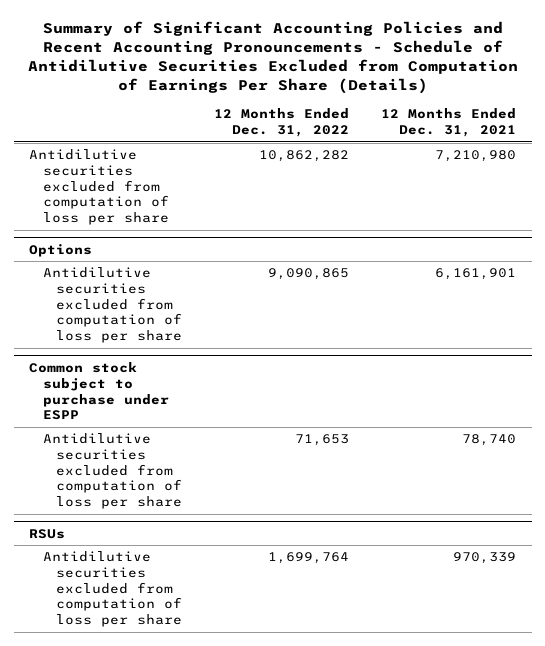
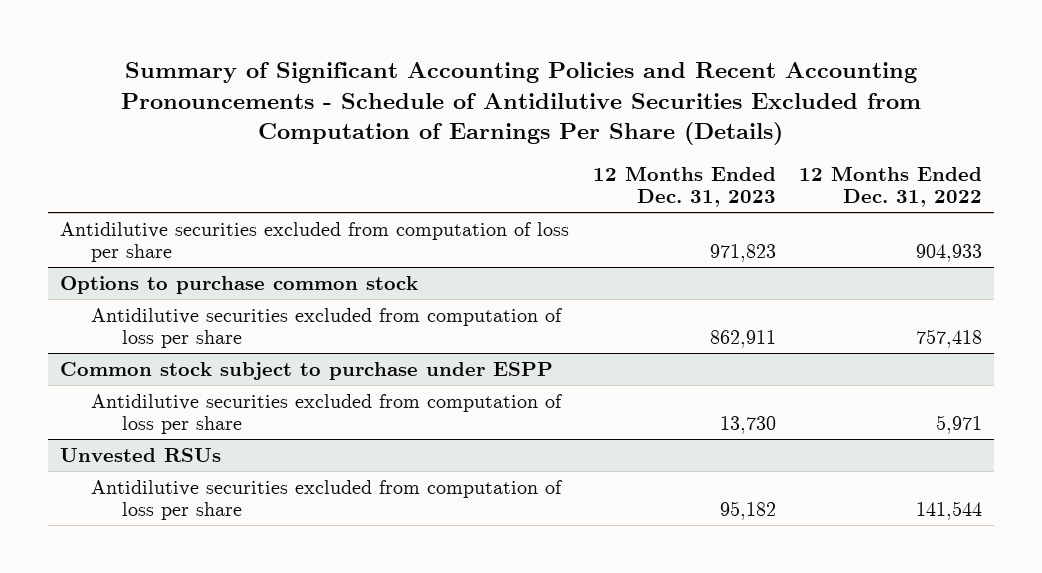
- | 12 Months Ended Dec. 31, 2022 | 12 Months Ended Dec. 31, 2021
+ | 12 Months Ended Dec. 31, 2023 | 12 Months Ended Dec. 31, 2022
- Antidilutive securities excluded from computation of loss per share | 10,862,282 | 7,210,980
- Options
- Antidilutive securities excluded from computation of loss per share | 9,090,865 | 6,161,901
+ Antidilutive securities excluded from computation of loss per share | 971,823 | 904,933
+ Options to purchase common stock
+ Antidilutive securities excluded from computation of loss per share | 862,911 | 757,418
@ Common stock subject to purchase under ESPP
- Antidilutive securities excluded from computation of loss per share | 71,653 | 78,740
- RSUs
- Antidilutive securities excluded from computation of loss per share | 1,699,764 | 970,339
@ Common stock subject to purchase under ESPP
+ Antidilutive securities excluded from computation of loss per share | 13,730 | 5,971
+ Unvested RSUs
+ Antidilutive securities excluded from computation of loss per share | 95,182 | 141,544

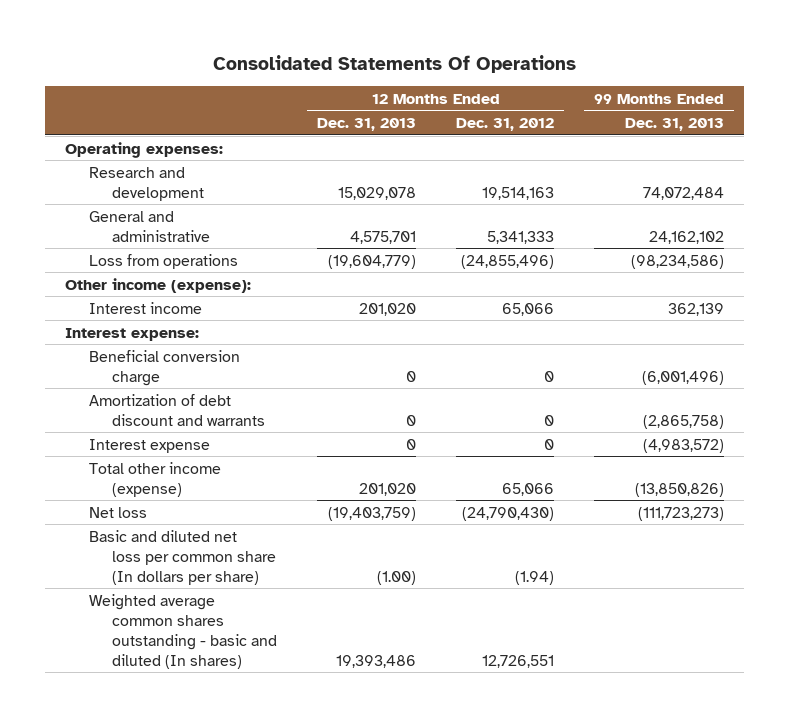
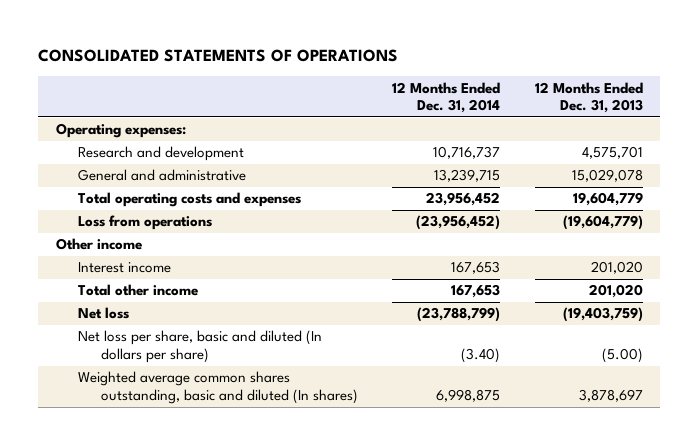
- Consolidated Statements Of Operations
+ CONSOLIDATED STATEMENTS OF OPERATIONS
- | 12 Months Ended Dec. 31, 2013 | 12 Months Ended Dec. 31, 2012 | 99 Months Ended Dec. 31, 2013
+ | 12 Months Ended Dec. 31, 2014 | 12 Months Ended Dec. 31, 2013
- Research and development | 15,029,078 | 19,514,163 | 74,072,484
- General and administrative | 4,575,701 | 5,341,333 | 24,162,102
+ Research and development | 10,716,737 | 4,575,701
+ General and administrative | 13,239,715 | 15,029,078
+ Total operating costs and expenses | 23,956,452 | 19,604,779
- Other income (expense):
+ Other income
- Interest expense:
- Beneficial conversion charge | 0 | 0 | (6,001,496)
- Amortization of debt discount and warrants | 0 | 0 | (2,865,758)
- Interest expense | 0 | 0 | (4,983,572)
- Total other income (expense) | 201,020 | 65,066 | (13,850,826)
+ Total other income | 167,653 | 201,020
- Basic and diluted net loss per common share (In dollars per share) | (1.00) | (1.94) |
- Weighted average common shares outstanding - basic and diluted (In shares) | 19,393,486 | 12,726,551 |
+ Net loss per share, basic and diluted (In dollars per share) | (3.40) | (5.00)
+ Weighted average common shares outstanding, basic and diluted (In shares) | 6,998,875 | 3,878,697

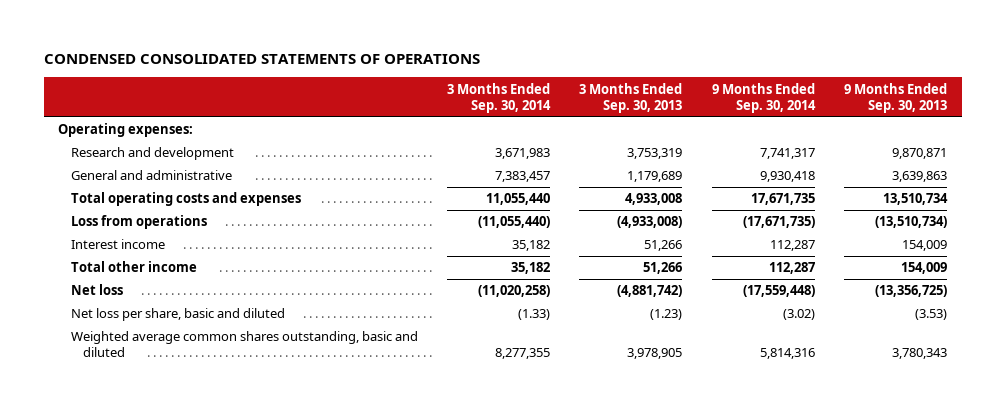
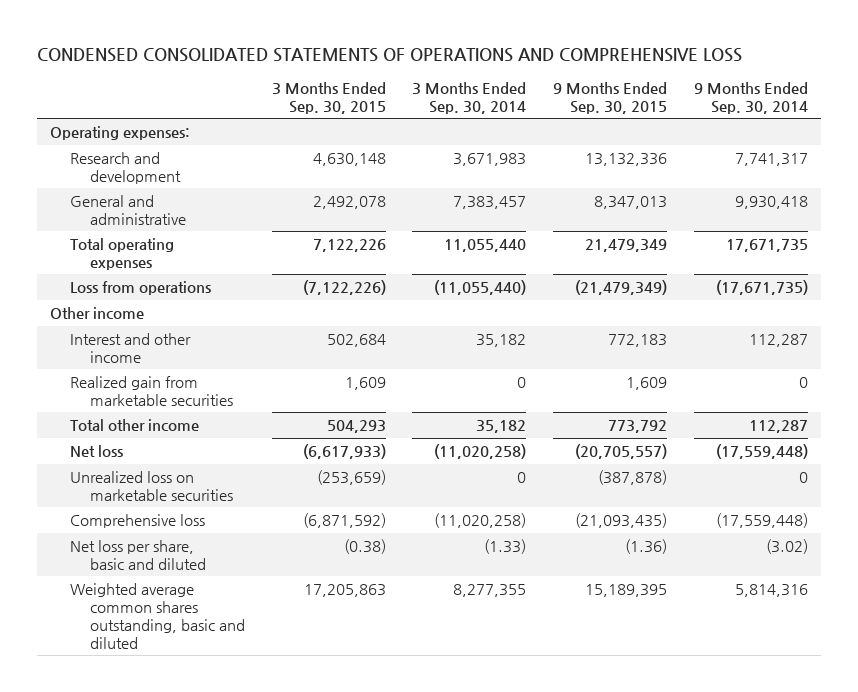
- CONDENSED CONSOLIDATED STATEMENTS OF OPERATIONS
+ CONDENSED CONSOLIDATED STATEMENTS OF OPERATIONS AND COMPREHENSIVE LOSS
- | 3 Months Ended Sep. 30, 2014 | 3 Months Ended Sep. 30, 2013 | 9 Months Ended Sep. 30, 2014 | 9 Months Ended Sep. 30, 2013
+ | 3 Months Ended Sep. 30, 2015 | 3 Months Ended Sep. 30, 2014 | 9 Months Ended Sep. 30, 2015 | 9 Months Ended Sep. 30, 2014
- Total operating costs and expenses | 11,055,440 | 4,933,008 | 17,671,735 | 13,510,734
+ Total operating expenses | 7,122,226 | 11,055,440 | 21,479,349 | 17,671,735
- Interest income | 35,182 | 51,266 | 112,287 | 154,009
+ Other income
+ Interest and other income | 502,684 | 35,182 | 772,183 | 112,287
+ Realized gain from marketable securities | 1,609 | 0 | 1,609 | 0
+ Unrealized loss on marketable securities | (253,659) | 0 | (387,878) | 0
+ Comprehensive loss | (6,871,592) | (11,020,258) | (21,093,435) | (17,559,448)

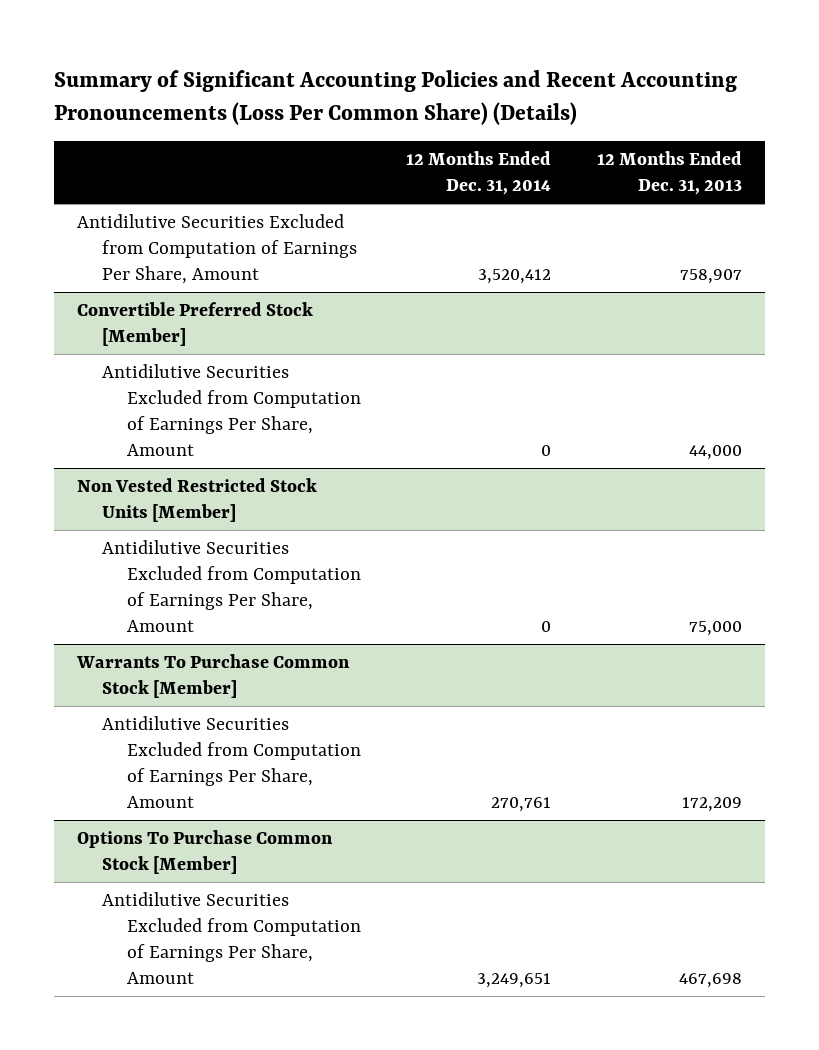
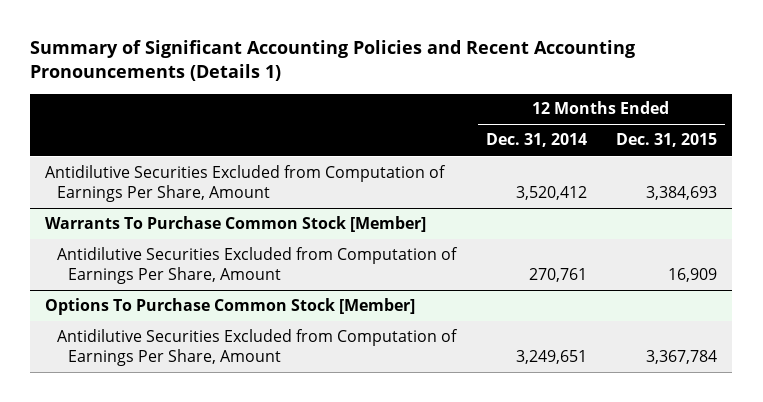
- Summary of Significant Accounting Policies and Recent Accounting Pronouncements (Loss Per Common Share) (Details)
+ Summary of Significant Accounting Policies and Recent Accounting Pronouncements (Details 1)
- | 12 Months Ended Dec. 31, 2014 | 12 Months Ended Dec. 31, 2013
+ | 12 Months Ended Dec. 31, 2014 | 12 Months Ended Dec. 31, 2015
- Convertible Preferred Stock [Member]
- Antidilutive Securities Excluded from Computation of Earnings Per Share, Amount | 0 | 44,000
- Non Vested Restricted Stock Units [Member]
- Antidilutive Securities Excluded from Computation of Earnings Per Share, Amount | 0 | 75,000

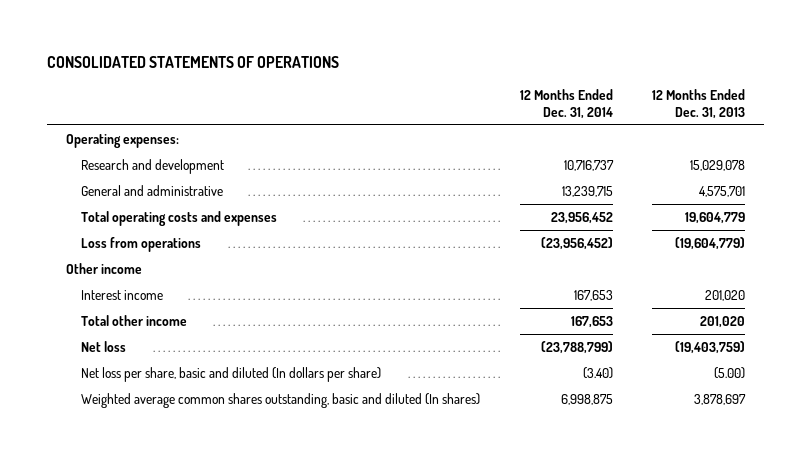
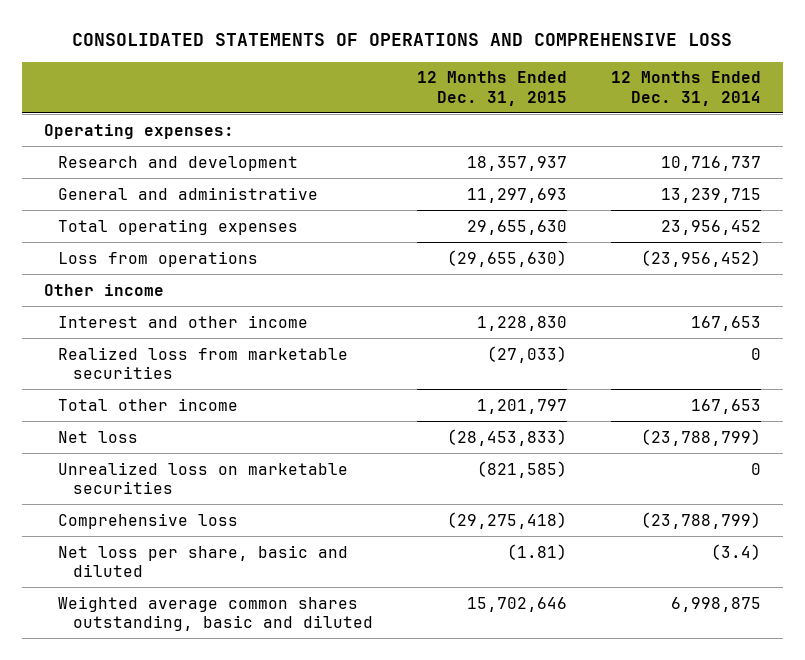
- CONSOLIDATED STATEMENTS OF OPERATIONS
+ CONSOLIDATED STATEMENTS OF OPERATIONS AND COMPREHENSIVE LOSS
- | 12 Months Ended Dec. 31, 2014 | 12 Months Ended Dec. 31, 2013
+ | 12 Months Ended Dec. 31, 2015 | 12 Months Ended Dec. 31, 2014
- Total operating costs and expenses | 23,956,452 | 19,604,779
+ Total operating expenses | 29,655,630 | 23,956,452
- Interest income | 167,653 | 201,020
+ Interest and other income | 1,228,830 | 167,653
+ Realized loss from marketable securities | (27,033) | 0
- Net loss per share, basic and diluted (In dollars per share) | (3.40) | (5.00)
- Weighted average common shares outstanding, basic and diluted (In shares) | 6,998,875 | 3,878,697
+ Unrealized loss on marketable securities | (821,585) | 0
+ Comprehensive loss | (29,275,418) | (23,788,799)
+ Net loss per share, basic and diluted | (1.81) | (3.4)
+ Weighted average common shares outstanding, basic and diluted | 15,702,646 | 6,998,875

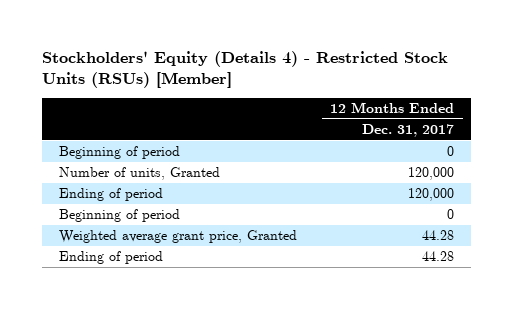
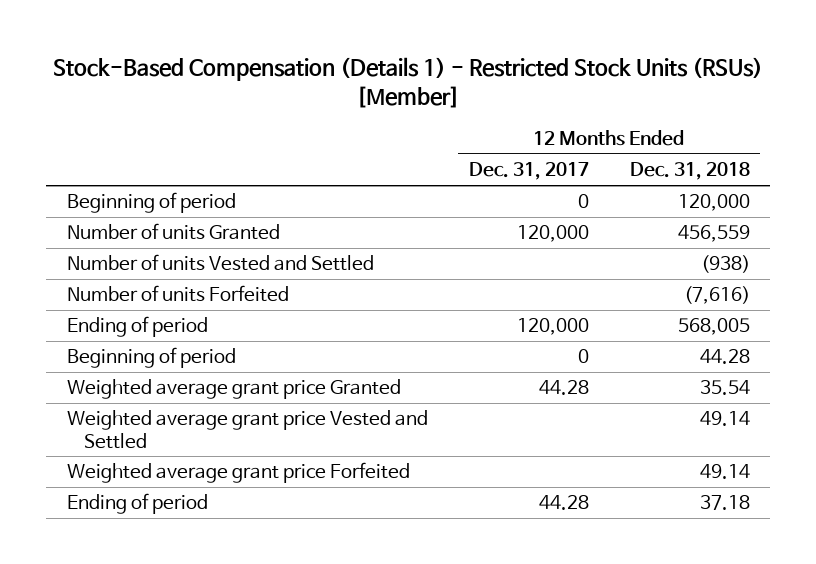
- Stockholders' Equity (Details 4) - Restricted Stock Units (RSUs) [Member]
+ Stock-Based Compensation (Details 1) - Restricted Stock Units (RSUs) [Member]
- | 12 Months Ended Dec. 31, 2017
+ | 12 Months Ended Dec. 31, 2017 | 12 Months Ended Dec. 31, 2018
- Number of units, Granted | 120,000
+ Number of units Granted | 120,000 | 456,559
+ Number of units Vested and Settled | | (938)
+ Number of units Forfeited | | (7,616)
- Weighted average grant price, Granted | 44.28
+ Weighted average grant price Granted | 44.28 | 35.54
+ Weighted average grant price Vested and Settled | | 49.14
+ Weighted average grant price Forfeited | | 49.14

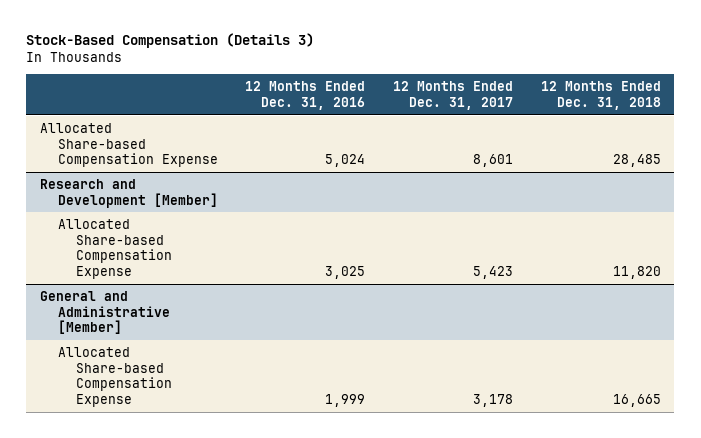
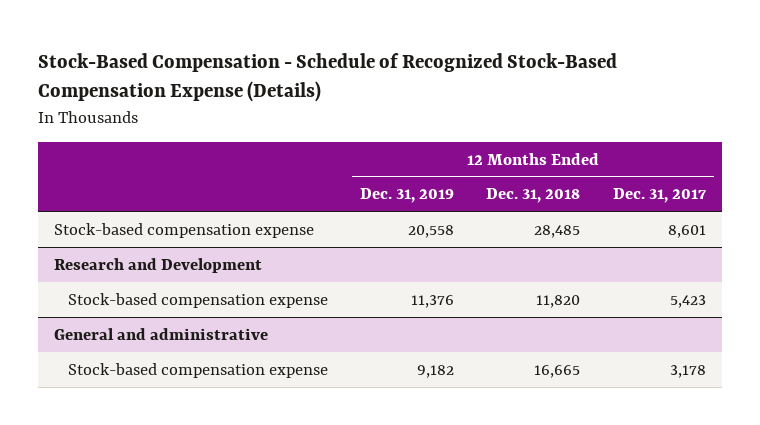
- Stock-Based Compensation (Details 3)
+ Stock-Based Compensation - Schedule of Recognized Stock-Based Compensation Expense (Details)
- | 12 Months Ended Dec. 31, 2016 | 12 Months Ended Dec. 31, 2017 | 12 Months Ended Dec. 31, 2018
+ | 12 Months Ended Dec. 31, 2019 | 12 Months Ended Dec. 31, 2018 | 12 Months Ended Dec. 31, 2017
- Allocated Share-based Compensation Expense | 5,024 | 8,601 | 28,485
- Research and Development [Member]
- Allocated Share-based Compensation Expense | 3,025 | 5,423 | 11,820
- General and Administrative [Member]
- Allocated Share-based Compensation Expense | 1,999 | 3,178 | 16,665
+ Stock-based compensation expense | 20,558 | 28,485 | 8,601
+ Research and Development
+ Stock-based compensation expense | 11,376 | 11,820 | 5,423
+ General and administrative
+ Stock-based compensation expense | 9,182 | 16,665 | 3,178

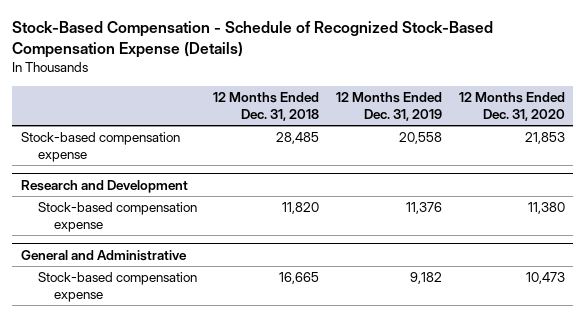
- | 12 Months Ended Dec. 31, 2019 | 12 Months Ended Dec. 31, 2018 | 12 Months Ended Dec. 31, 2017
+ | 12 Months Ended Dec. 31, 2018 | 12 Months Ended Dec. 31, 2019 | 12 Months Ended Dec. 31, 2020
- General and administrative
+ General and Administrative

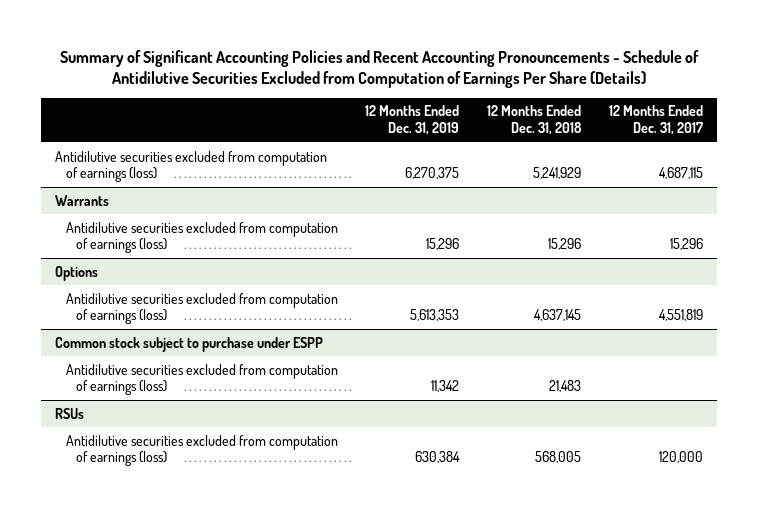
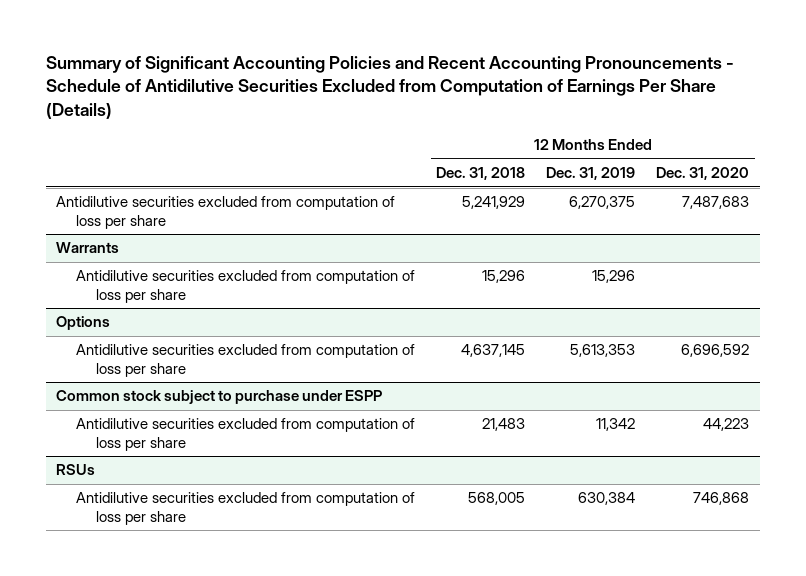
- | 12 Months Ended Dec. 31, 2019 | 12 Months Ended Dec. 31, 2018 | 12 Months Ended Dec. 31, 2017
+ | 12 Months Ended Dec. 31, 2018 | 12 Months Ended Dec. 31, 2019 | 12 Months Ended Dec. 31, 2020
- Antidilutive securities excluded from computation of earnings (loss) | 6,270,375 | 5,241,929 | 4,687,115
+ Antidilutive securities excluded from computation of loss per share | 5,241,929 | 6,270,375 | 7,487,683
@ Warrants
- Antidilutive securities excluded from computation of earnings (loss) | 15,296 | 15,296 | 15,296
+ Antidilutive securities excluded from computation of loss per share | 15,296 | 15,296 |
@ Options
- Antidilutive securities excluded from computation of earnings (loss) | 5,613,353 | 4,637,145 | 4,551,819
+ Antidilutive securities excluded from computation of loss per share | 4,637,145 | 5,613,353 | 6,696,592
@ Common stock subject to purchase under ESPP
- Antidilutive securities excluded from computation of earnings (loss) | 11,342 | 21,483 |
+ Antidilutive securities excluded from computation of loss per share | 21,483 | 11,342 | 44,223
@ RSUs
- Antidilutive securities excluded from computation of earnings (loss) | 630,384 | 568,005 | 120,000
+ Antidilutive securities excluded from computation of loss per share | 568,005 | 630,384 | 746,868

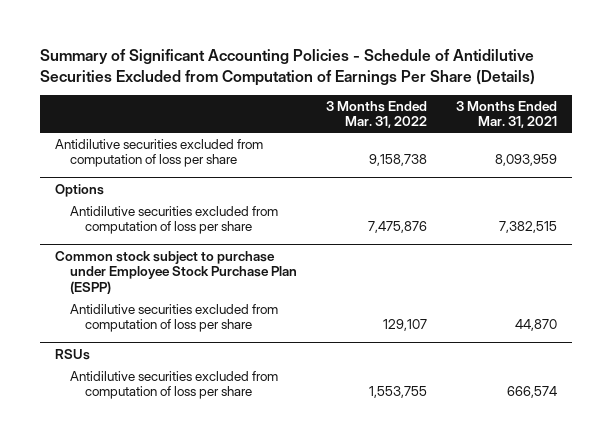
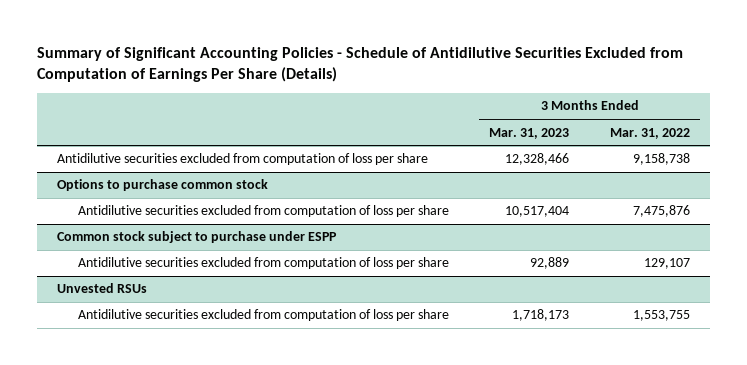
- | 3 Months Ended Mar. 31, 2022 | 3 Months Ended Mar. 31, 2021
+ | 3 Months Ended Mar. 31, 2023 | 3 Months Ended Mar. 31, 2022
- Options
+ Options to purchase common stock
- Common stock subject to purchase under Employee Stock Purchase Plan (ESPP)
+ Common stock subject to purchase under ESPP
- RSUs
+ Unvested RSUs

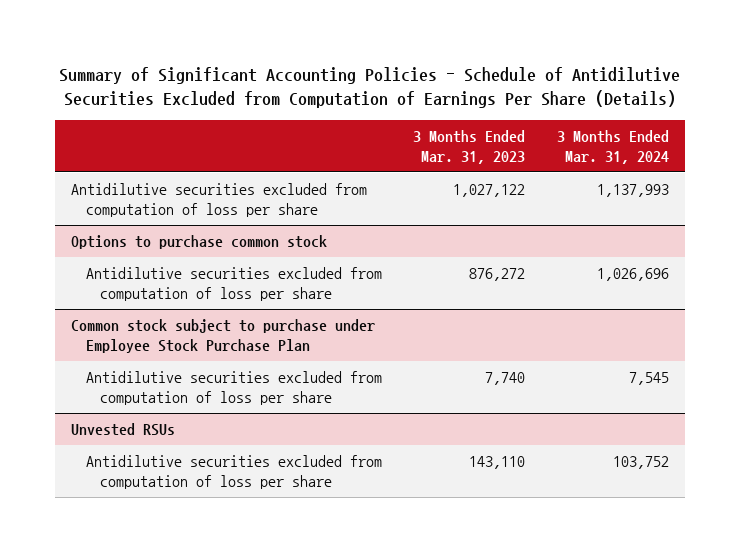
- | 3 Months Ended Mar. 31, 2023 | 3 Months Ended Mar. 31, 2022
+ | 3 Months Ended Mar. 31, 2023 | 3 Months Ended Mar. 31, 2024
- Antidilutive securities excluded from computation of loss per share | 12,328,466 | 9,158,738
+ Antidilutive securities excluded from computation of loss per share | 1,027,122 | 1,137,993
@ Options to purchase common stock
- Antidilutive securities excluded from computation of loss per share | 10,517,404 | 7,475,876
- Common stock subject to purchase under ESPP
- Antidilutive securities excluded from computation of loss per share | 92,889 | 129,107
@ Options to purchase common stock
+ Antidilutive securities excluded from computation of loss per share | 876,272 | 1,026,696
+ Common stock subject to purchase under Employee Stock Purchase Plan
+ Antidilutive securities excluded from computation of loss per share | 7,740 | 7,545
@ Unvested RSUs
- Antidilutive securities excluded from computation of loss per share | 1,718,173 | 1,553,755
+ Antidilutive securities excluded from computation of loss per share | 143,110 | 103,752

